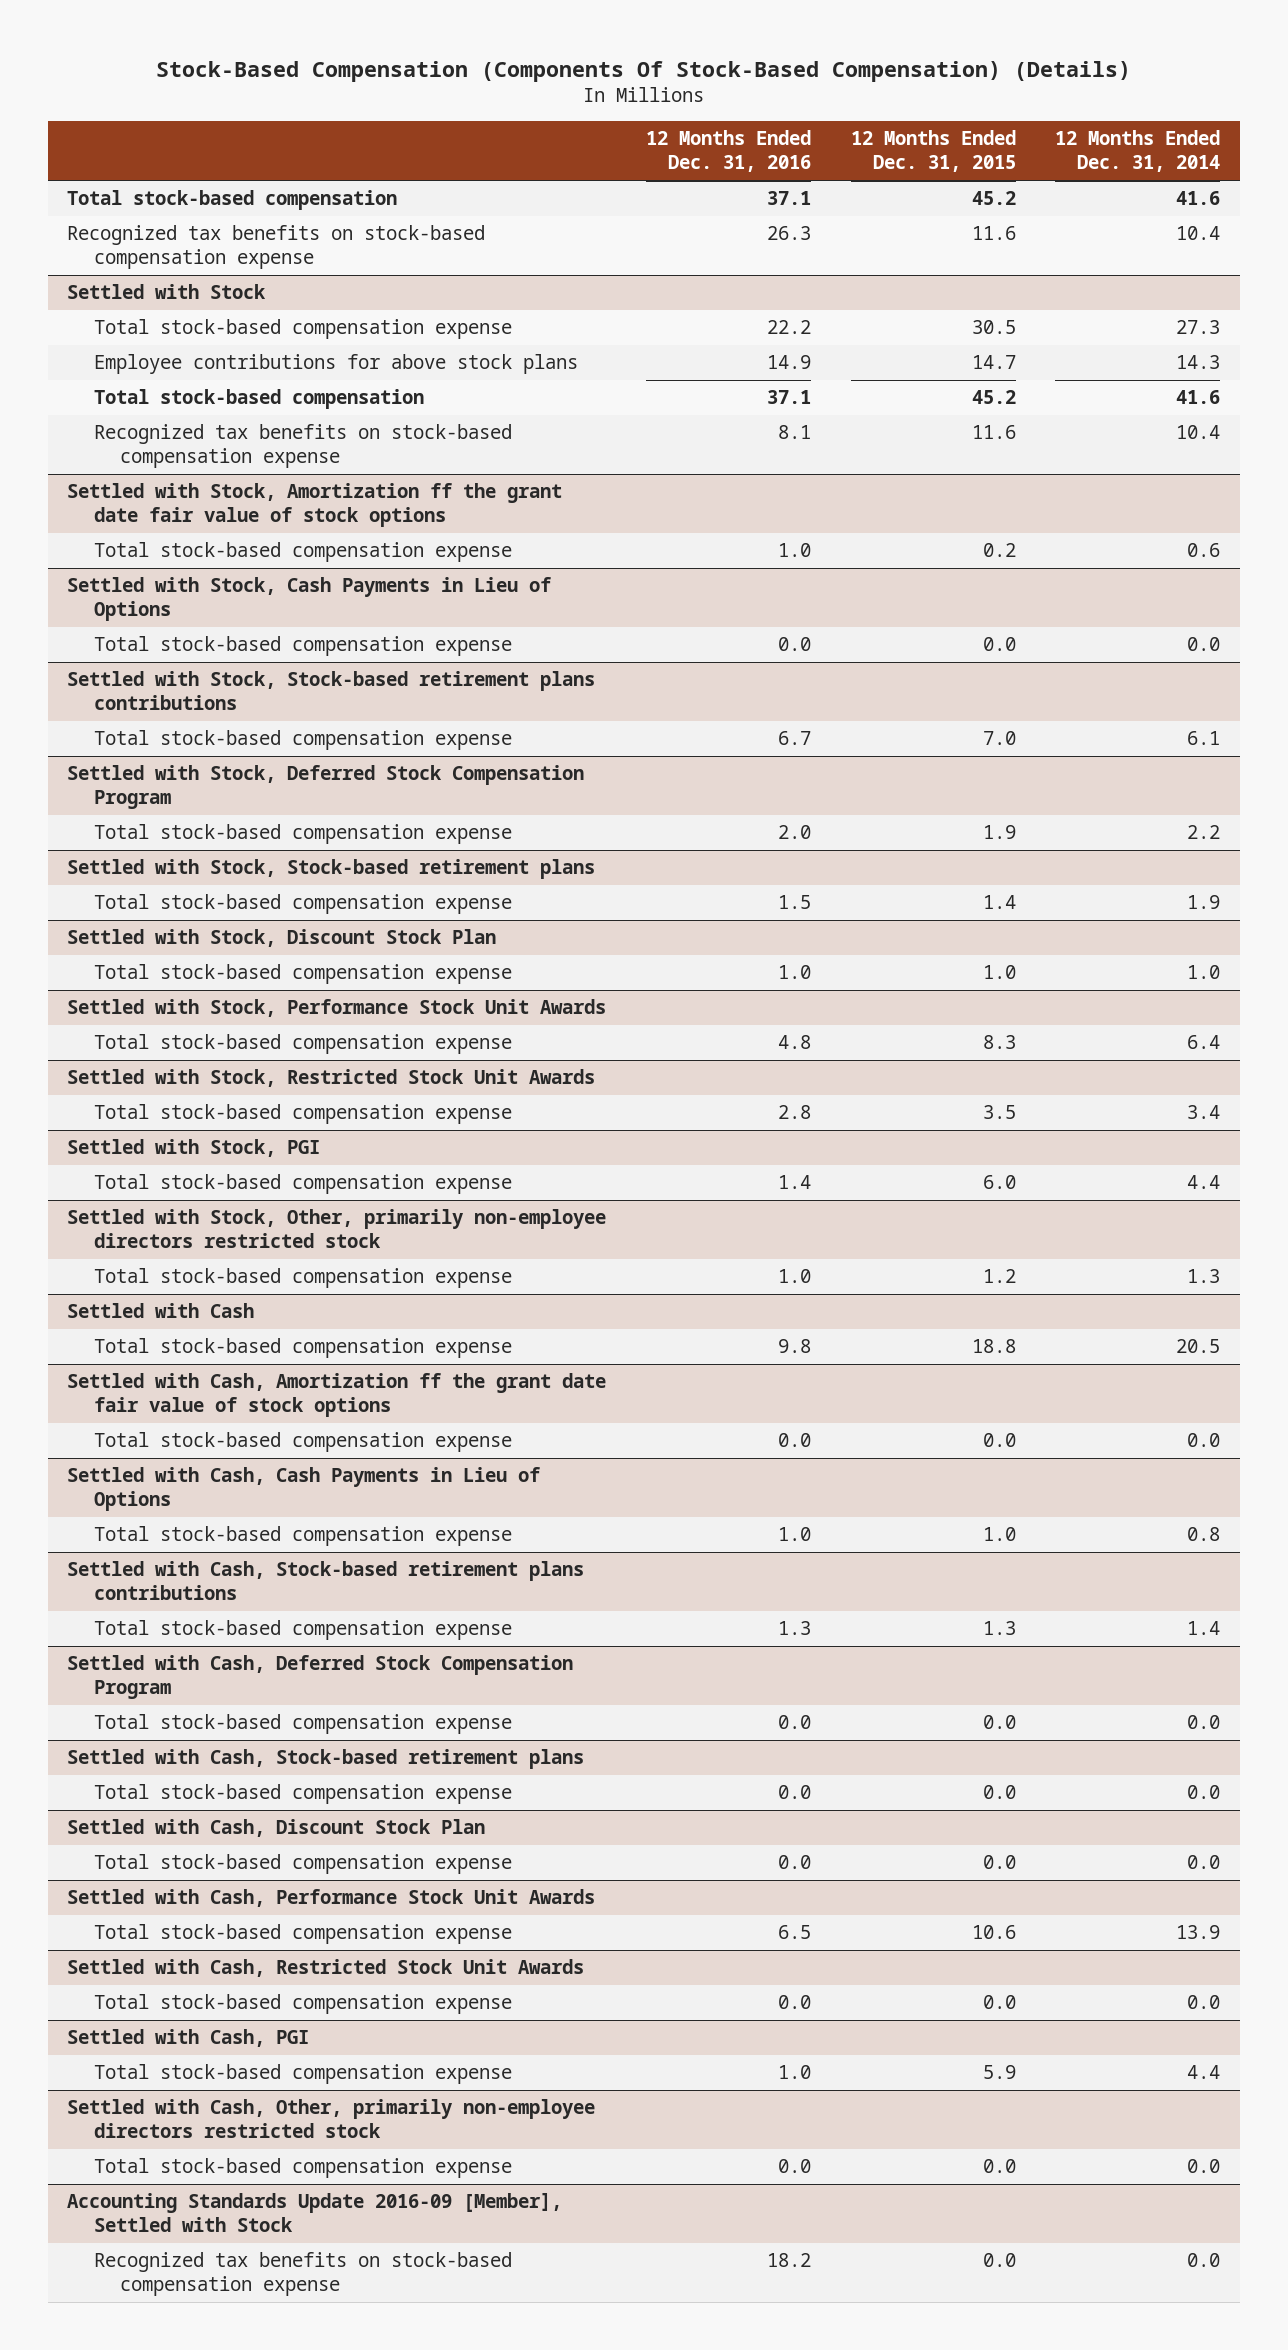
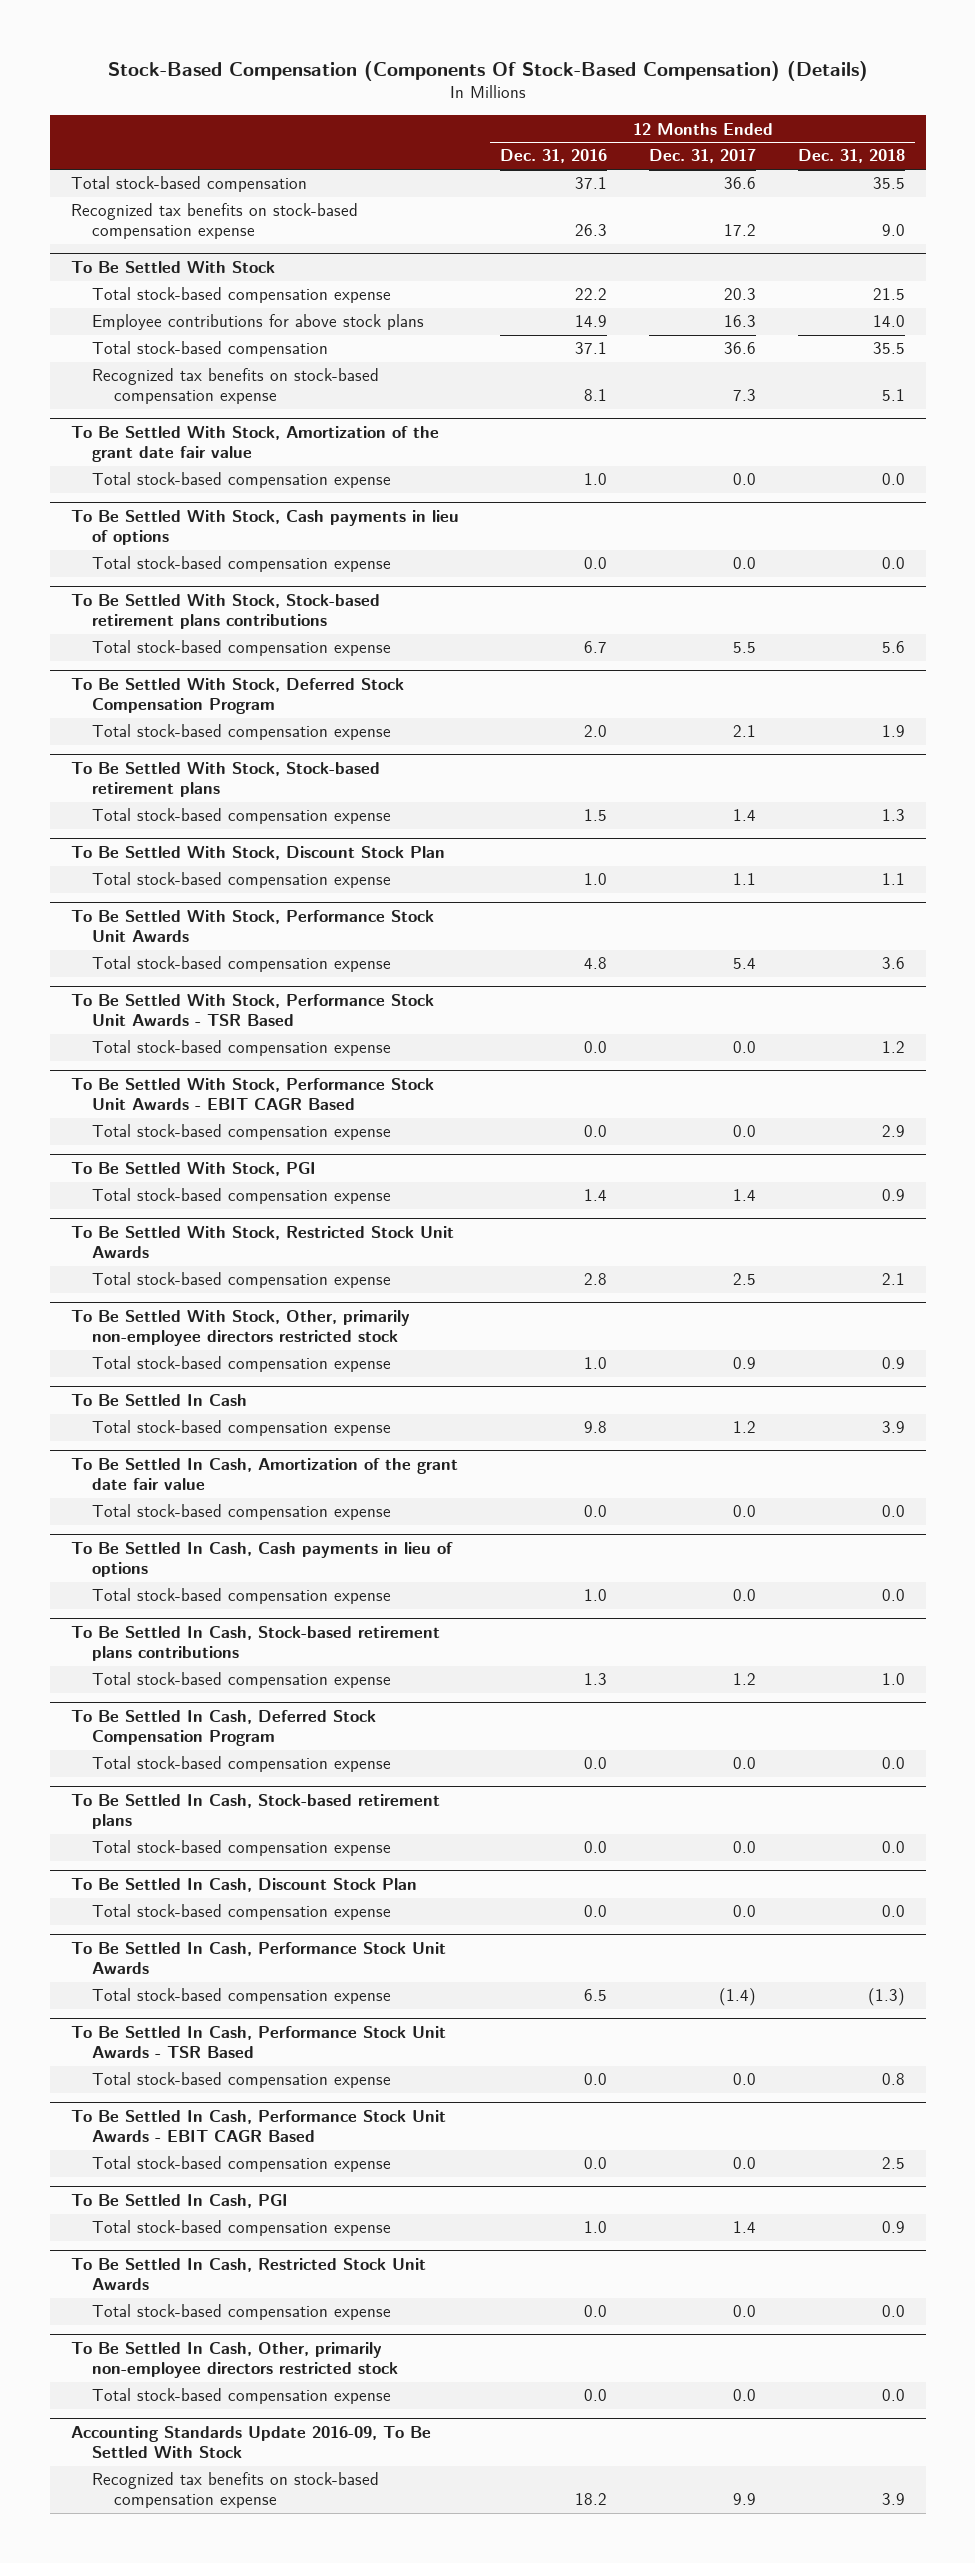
- | 12 Months Ended Dec. 31, 2016 | 12 Months Ended Dec. 31, 2015 | 12 Months Ended Dec. 31, 2014
+ | 12 Months Ended Dec. 31, 2016 | 12 Months Ended Dec. 31, 2017 | 12 Months Ended Dec. 31, 2018
- Settled with Stock
+ To Be Settled With Stock
- Settled with Stock, Amortization ff the grant date fair value of stock options
+ To Be Settled With Stock, Amortization of the grant date fair value
- Settled with Stock, Cash Payments in Lieu of Options
+ To Be Settled With Stock, Cash payments in lieu of options
- Settled with Stock, Stock-based retirement plans contributions
+ To Be Settled With Stock, Stock-based retirement plans contributions
- Settled with Stock, Deferred Stock Compensation Program
+ To Be Settled With Stock, Deferred Stock Compensation Program
- Settled with Stock, Stock-based retirement plans
+ To Be Settled With Stock, Stock-based retirement plans
- Settled with Stock, Discount Stock Plan
+ To Be Settled With Stock, Discount Stock Plan
- Settled with Stock, Performance Stock Unit Awards
+ To Be Settled With Stock, Performance Stock Unit Awards
- Settled with Stock, Restricted Stock Unit Awards
- Total stock-based compensation expense | 2.8 | 3.5 | 3.4
- Settled with Stock, PGI
+ To Be Settled With Stock, Performance Stock Unit Awards - TSR Based
+ Total stock-based compensation expense | 0.0 | 0.0 | 1.2
+ To Be Settled With Stock, Performance Stock Unit Awards - EBIT CAGR Based
+ Total stock-based compensation expense | 0.0 | 0.0 | 2.9
+ To Be Settled With Stock, PGI
- Settled with Stock, Other, primarily non-employee directors restricted stock
+ To Be Settled With Stock, Restricted Stock Unit Awards
+ Total stock-based compensation expense | 2.8 | 2.5 | 2.1
+ To Be Settled With Stock, Other, primarily non-employee directors restricted stock
- Settled with Cash
+ To Be Settled In Cash
- Settled with Cash, Amortization ff the grant date fair value of stock options
+ To Be Settled In Cash, Amortization of the grant date fair value
- Settled with Cash, Cash Payments in Lieu of Options
+ To Be Settled In Cash, Cash payments in lieu of options
- Settled with Cash, Stock-based retirement plans contributions
+ To Be Settled In Cash, Stock-based retirement plans contributions
- Settled with Cash, Deferred Stock Compensation Program
+ To Be Settled In Cash, Deferred Stock Compensation Program
- Settled with Cash, Stock-based retirement plans
+ To Be Settled In Cash, Stock-based retirement plans
- Settled with Cash, Discount Stock Plan
+ To Be Settled In Cash, Discount Stock Plan
- Settled with Cash, Performance Stock Unit Awards
+ To Be Settled In Cash, Performance Stock Unit Awards
- Settled with Cash, Restricted Stock Unit Awards
+ To Be Settled In Cash, Performance Stock Unit Awards - TSR Based
- Settled with Cash, PGI
+ To Be Settled In Cash, Performance Stock Unit Awards - EBIT CAGR Based
+ Total stock-based compensation expense | 0.0 | 0.0 | 2.5
+ To Be Settled In Cash, PGI
- Settled with Cash, Other, primarily non-employee directors restricted stock
+ To Be Settled In Cash, Restricted Stock Unit Awards
- Accounting Standards Update 2016-09 [Member], Settled with Stock
+ To Be Settled In Cash, Other, primarily non-employee directors restricted stock
+ Total stock-based compensation expense | 0.0 | 0.0 | 0.0
+ Accounting Standards Update 2016-09, To Be Settled With Stock

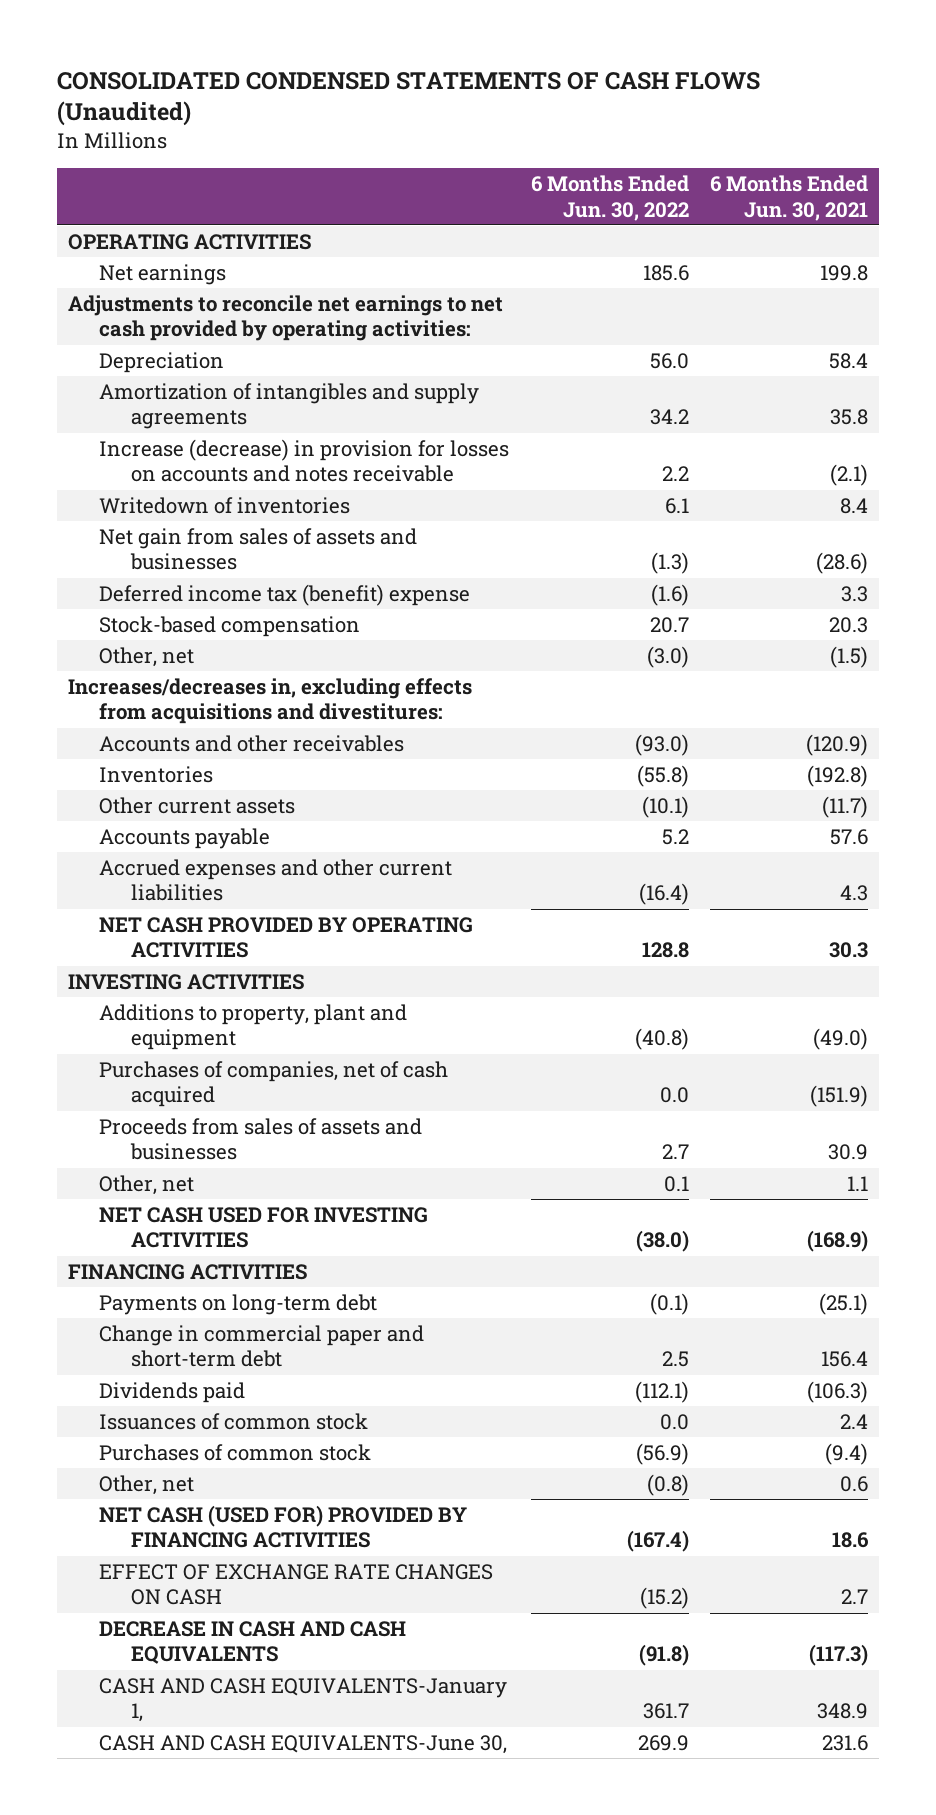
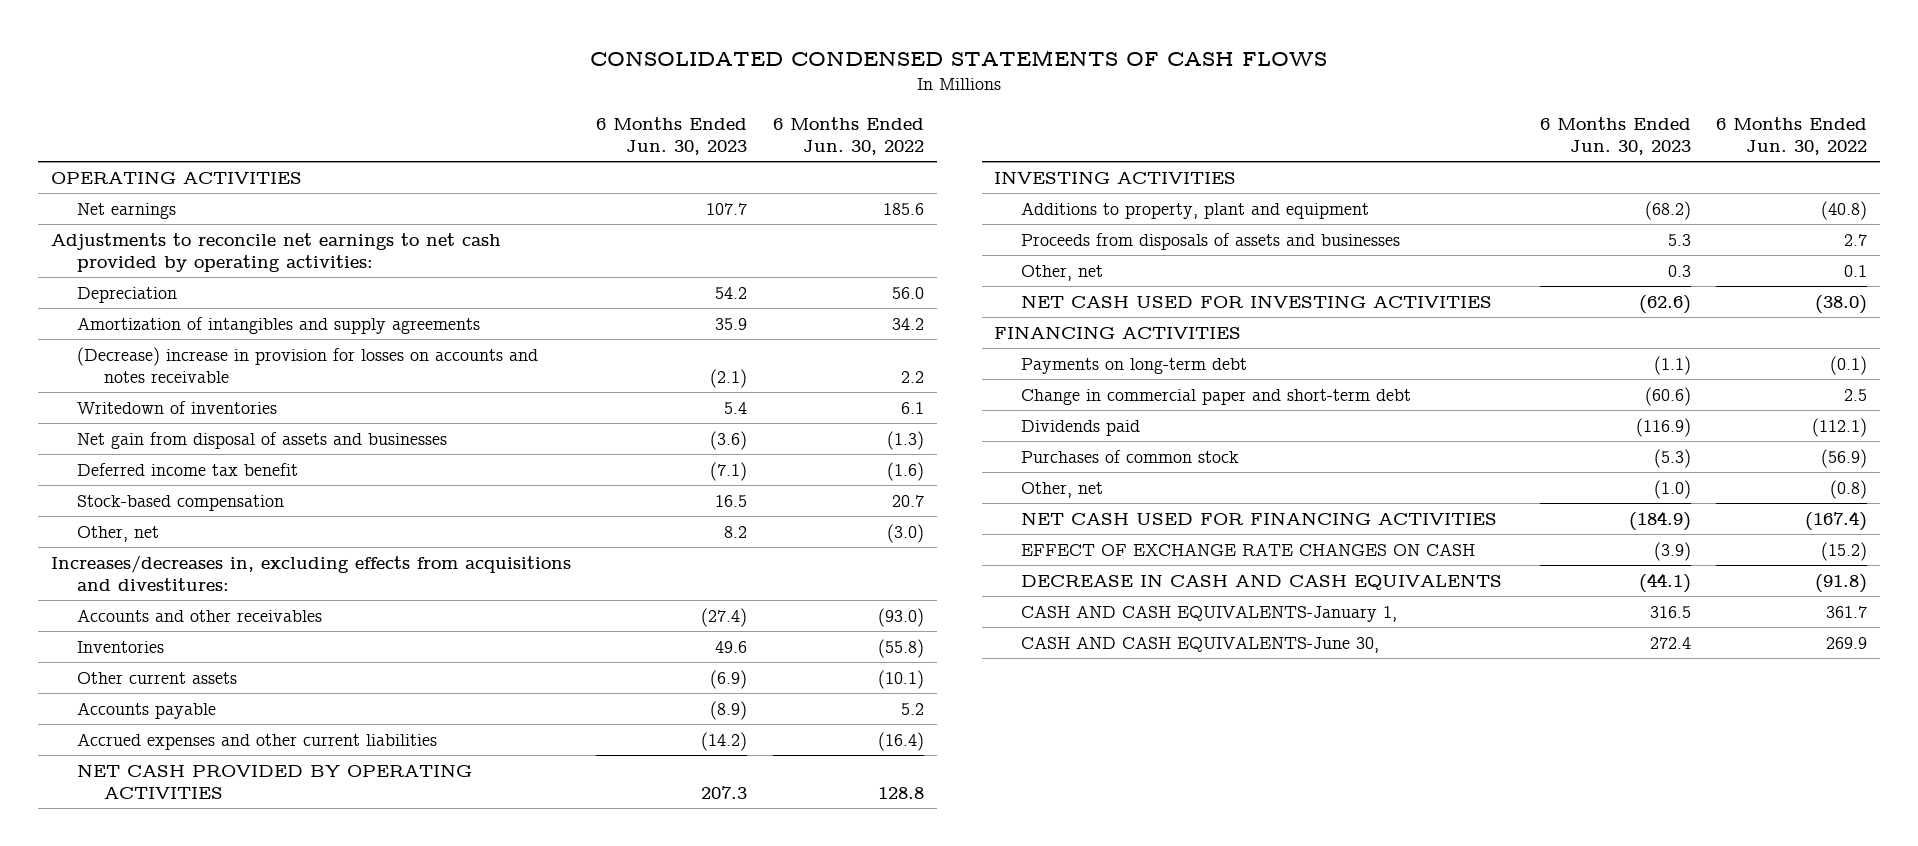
- CONSOLIDATED CONDENSED STATEMENTS OF CASH FLOWS (Unaudited)
+ CONSOLIDATED CONDENSED STATEMENTS OF CASH FLOWS
- | 6 Months Ended Jun. 30, 2022 | 6 Months Ended Jun. 30, 2021
+ | 6 Months Ended Jun. 30, 2023 | 6 Months Ended Jun. 30, 2022
- Increase (decrease) in provision for losses on accounts and notes receivable | 2.2 | (2.1)
+ (Decrease) increase in provision for losses on accounts and notes receivable | (2.1) | 2.2
- Net gain from sales of assets and businesses | (1.3) | (28.6)
- Deferred income tax (benefit) expense | (1.6) | 3.3
+ Net gain from disposal of assets and businesses | (3.6) | (1.3)
+ Deferred income tax benefit | (7.1) | (1.6)
- Purchases of companies, net of cash acquired | 0.0 | (151.9)
- Proceeds from sales of assets and businesses | 2.7 | 30.9
+ Proceeds from disposals of assets and businesses | 5.3 | 2.7
- Issuances of common stock | 0.0 | 2.4
- NET CASH (USED FOR) PROVIDED BY FINANCING ACTIVITIES | (167.4) | 18.6
+ NET CASH USED FOR FINANCING ACTIVITIES | (184.9) | (167.4)

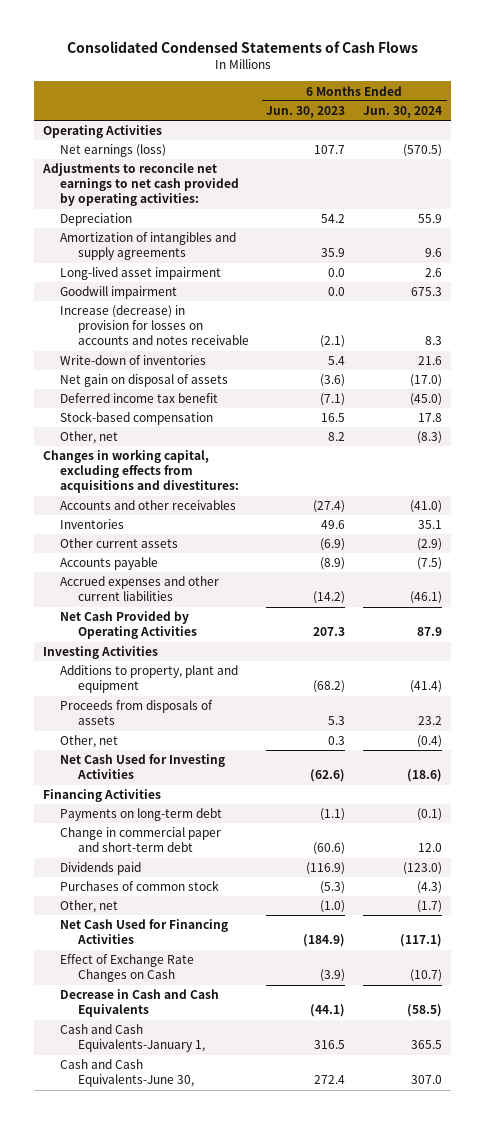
- CONSOLIDATED CONDENSED STATEMENTS OF CASH FLOWS
+ Consolidated Condensed Statements of Cash Flows
- | 6 Months Ended Jun. 30, 2023 | 6 Months Ended Jun. 30, 2022
+ | 6 Months Ended Jun. 30, 2023 | 6 Months Ended Jun. 30, 2024
- OPERATING ACTIVITIES
- Net earnings | 107.7 | 185.6
+ Operating Activities
+ Net earnings (loss) | 107.7 | (570.5)
- (Decrease) increase in provision for losses on accounts and notes receivable | (2.1) | 2.2
- Writedown of inventories | 5.4 | 6.1
- Net gain from disposal of assets and businesses | (3.6) | (1.3)
+ Long-lived asset impairment | 0.0 | 2.6
+ Goodwill impairment | 0.0 | 675.3
+ Increase (decrease) in provision for losses on accounts and notes receivable | (2.1) | 8.3
+ Write-down of inventories | 5.4 | 21.6
+ Net gain on disposal of assets | (3.6) | (17.0)
- Increases/decreases in, excluding effects from acquisitions and divestitures:
+ Changes in working capital, excluding effects from acquisitions and divestitures:
- NET CASH PROVIDED BY OPERATING ACTIVITIES | 207.3 | 128.8
- INVESTING ACTIVITIES
+ Net Cash Provided by Operating Activities | 207.3 | 87.9
+ Investing Activities
- Proceeds from disposals of assets and businesses | 5.3 | 2.7
+ Proceeds from disposals of assets | 5.3 | 23.2
- NET CASH USED FOR INVESTING ACTIVITIES | (62.6) | (38.0)
- FINANCING ACTIVITIES
+ Net Cash Used for Investing Activities | (62.6) | (18.6)
+ Financing Activities
- NET CASH USED FOR FINANCING ACTIVITIES | (184.9) | (167.4)
- EFFECT OF EXCHANGE RATE CHANGES ON CASH | (3.9) | (15.2)
- DECREASE IN CASH AND CASH EQUIVALENTS | (44.1) | (91.8)
- CASH AND CASH EQUIVALENTS-January 1, | 316.5 | 361.7
- CASH AND CASH EQUIVALENTS-June 30, | 272.4 | 269.9
+ Net Cash Used for Financing Activities | (184.9) | (117.1)
+ Effect of Exchange Rate Changes on Cash | (3.9) | (10.7)
+ Decrease in Cash and Cash Equivalents | (44.1) | (58.5)
+ Cash and Cash Equivalents-January 1, | 316.5 | 365.5
+ Cash and Cash Equivalents-June 30, | 272.4 | 307.0

